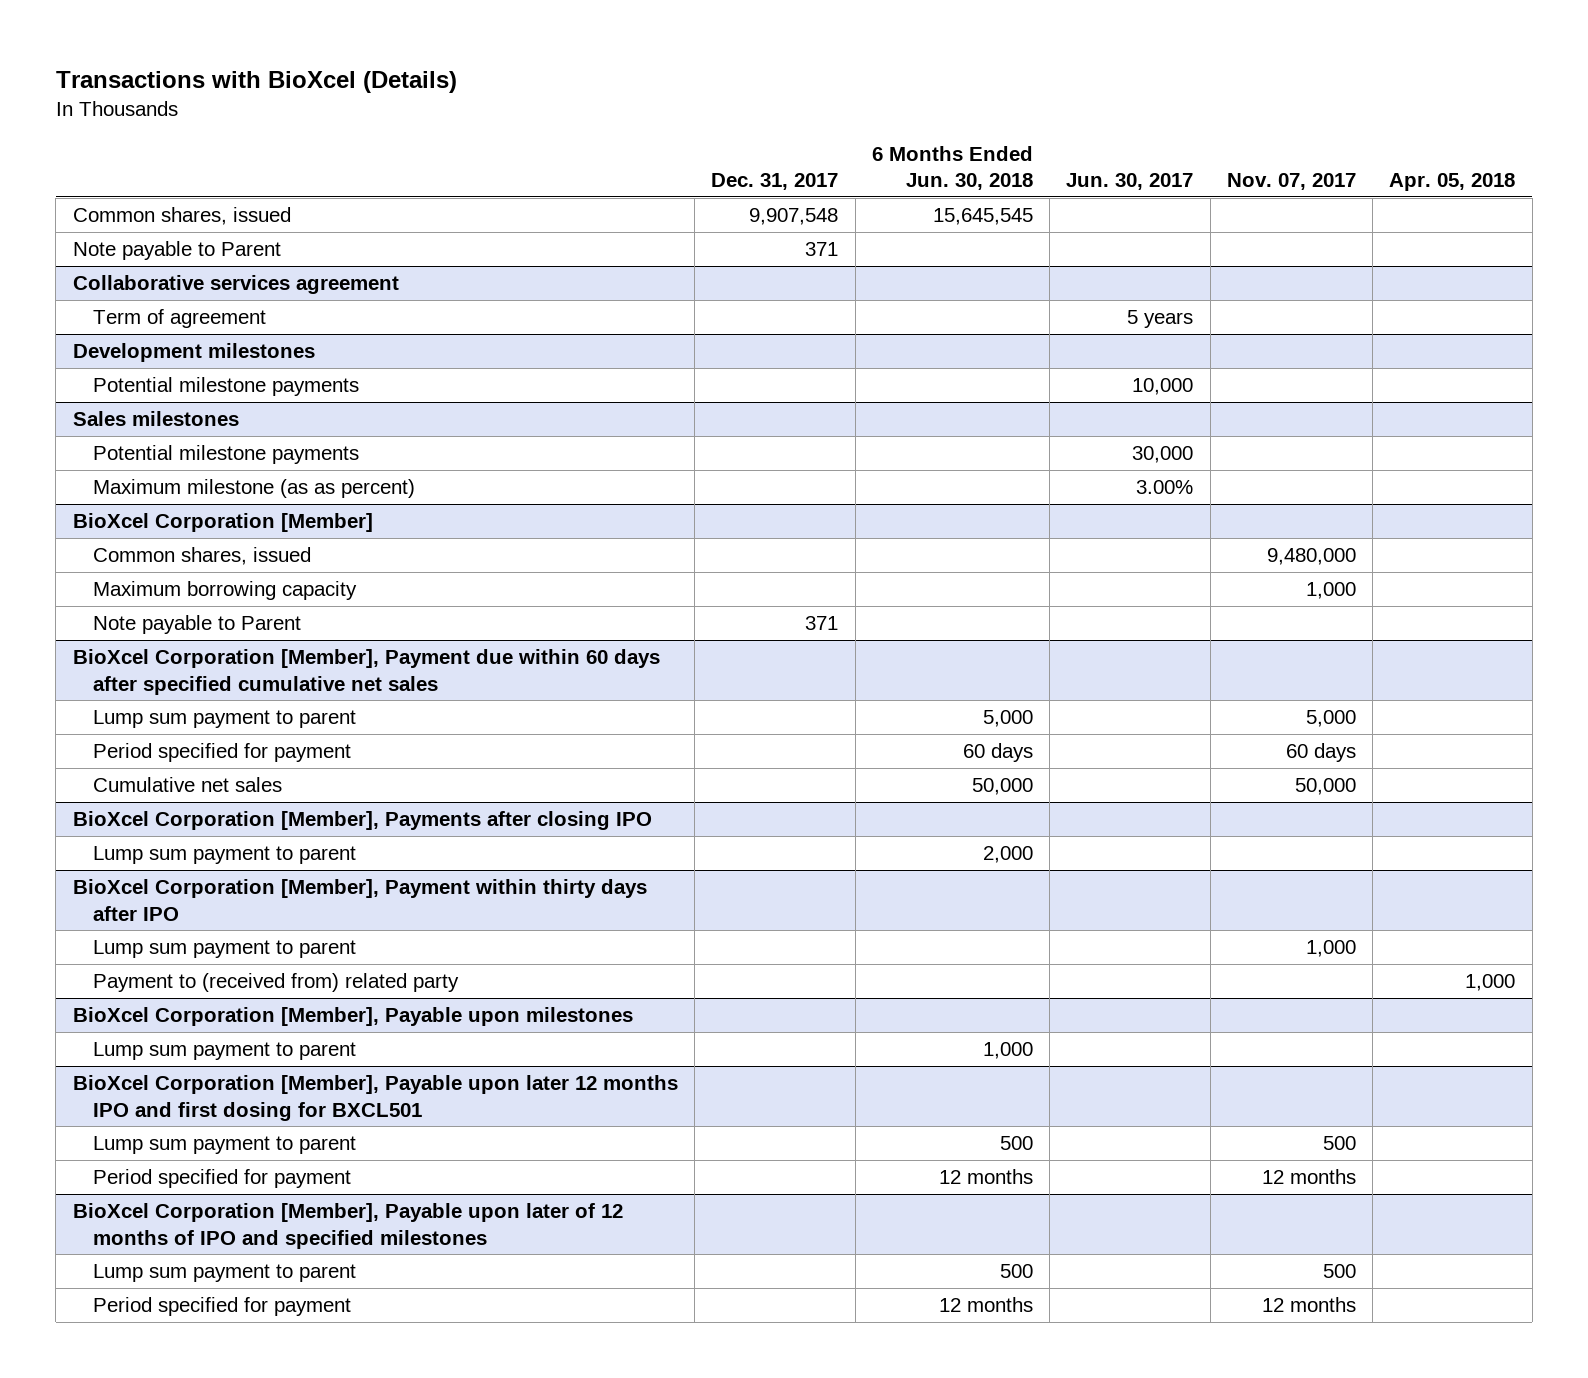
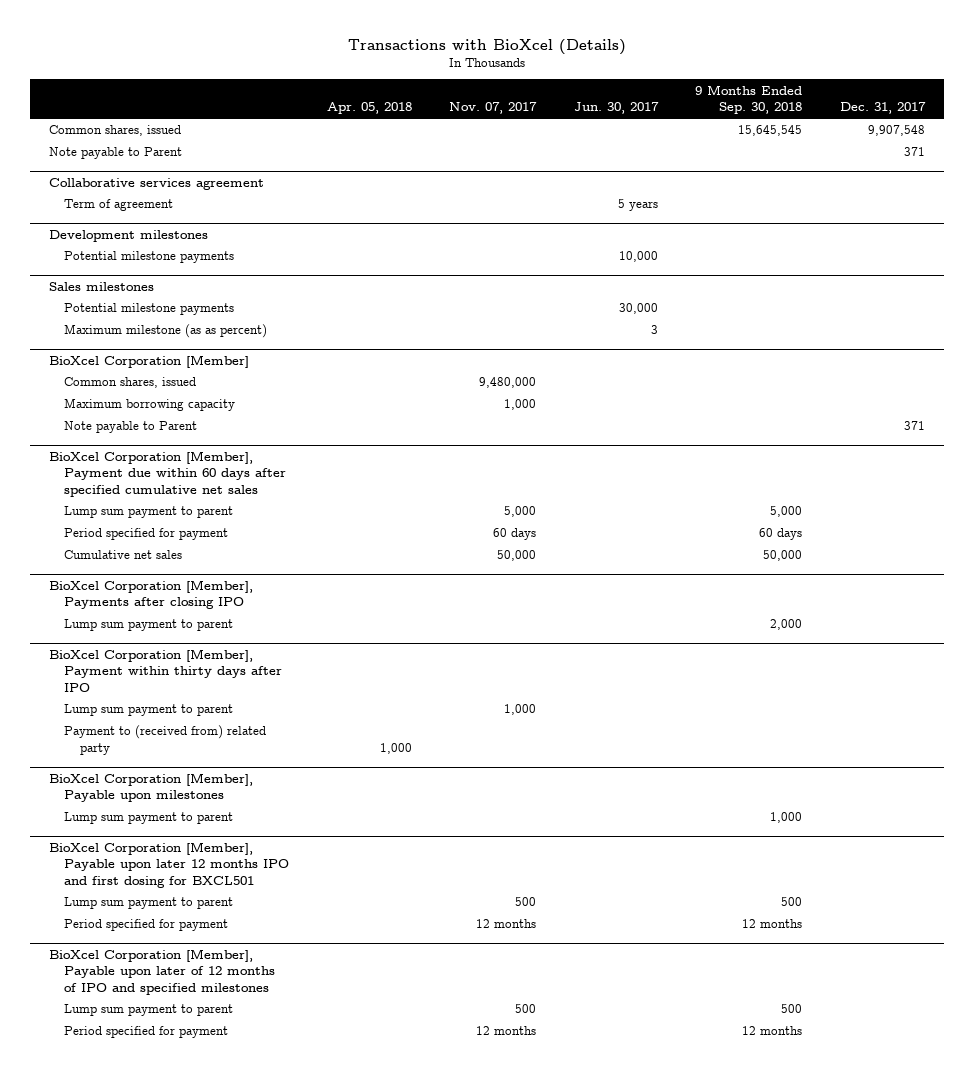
- | Dec. 31, 2017 | 6 Months Ended Jun. 30, 2018 | Jun. 30, 2017 | Nov. 07, 2017 | Apr. 05, 2018
+ | Apr. 05, 2018 | Nov. 07, 2017 | Jun. 30, 2017 | 9 Months Ended Sep. 30, 2018 | Dec. 31, 2017
@ Sales milestones
- Maximum milestone (as as percent) | | | 3.00% | |
+ Maximum milestone (as as percent) | | | 3 | |

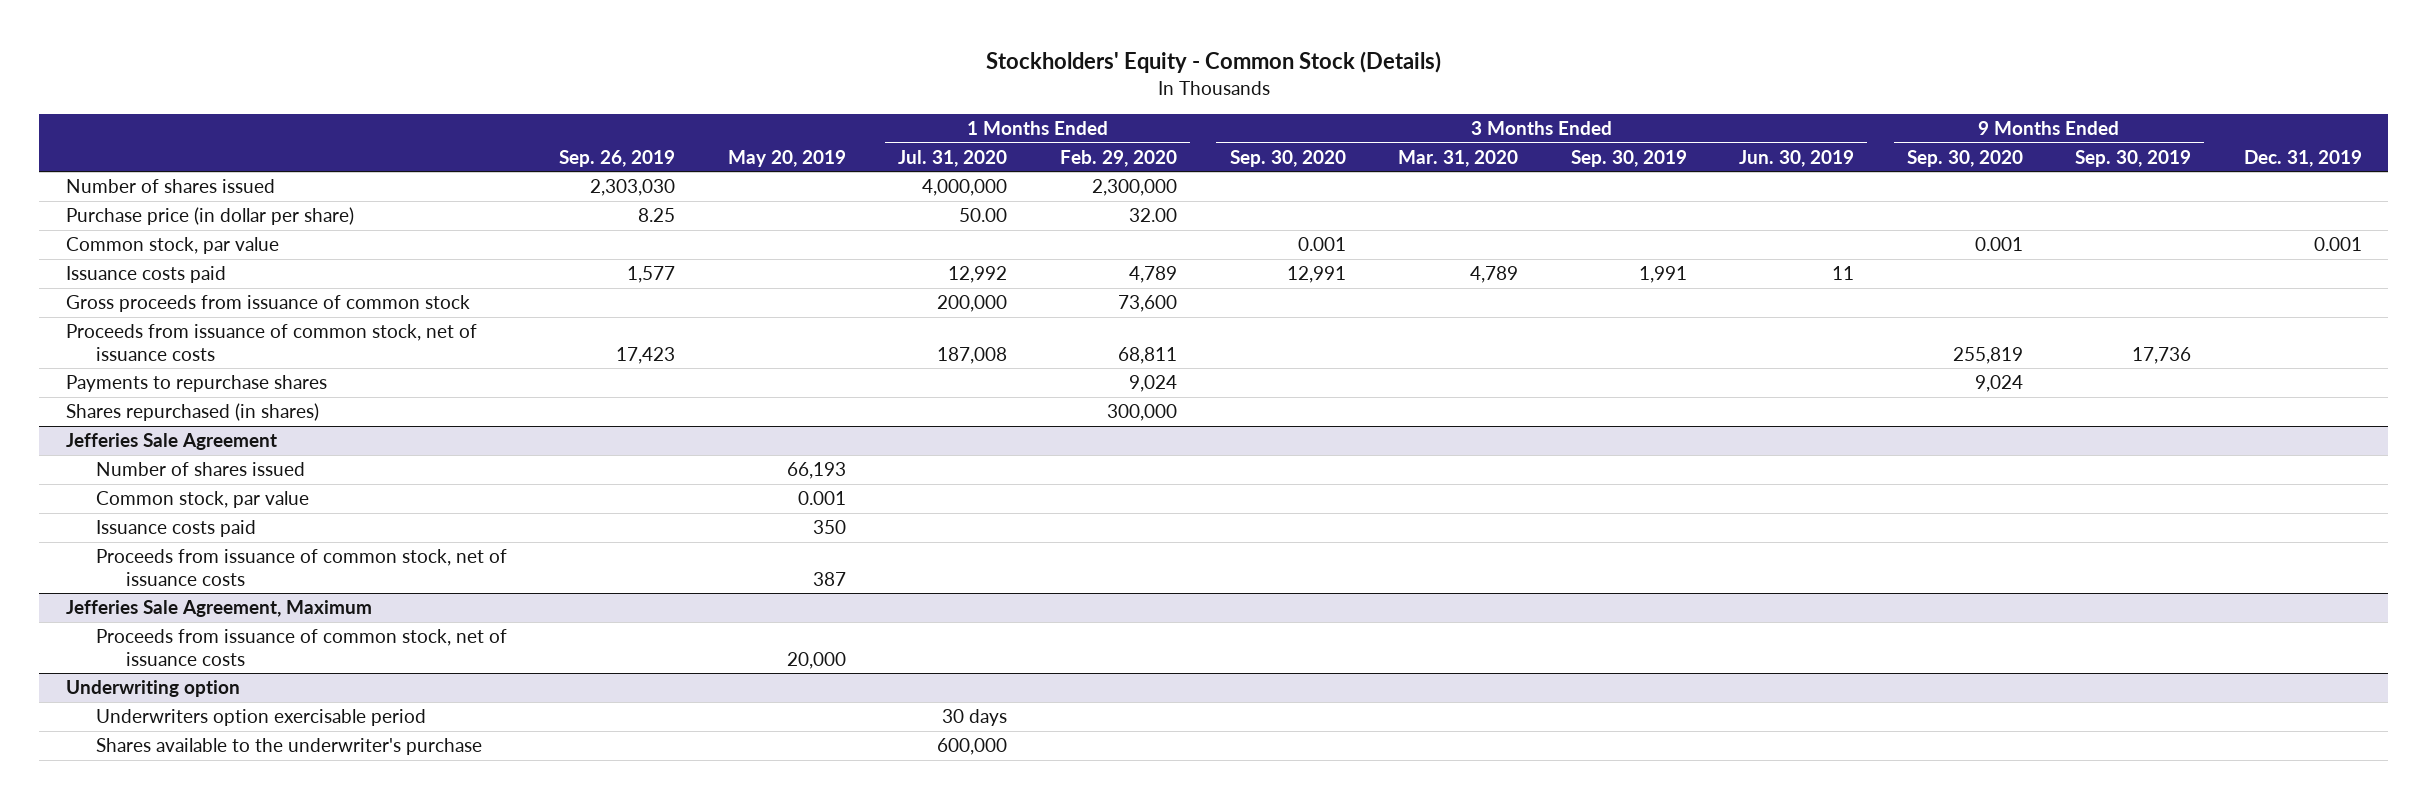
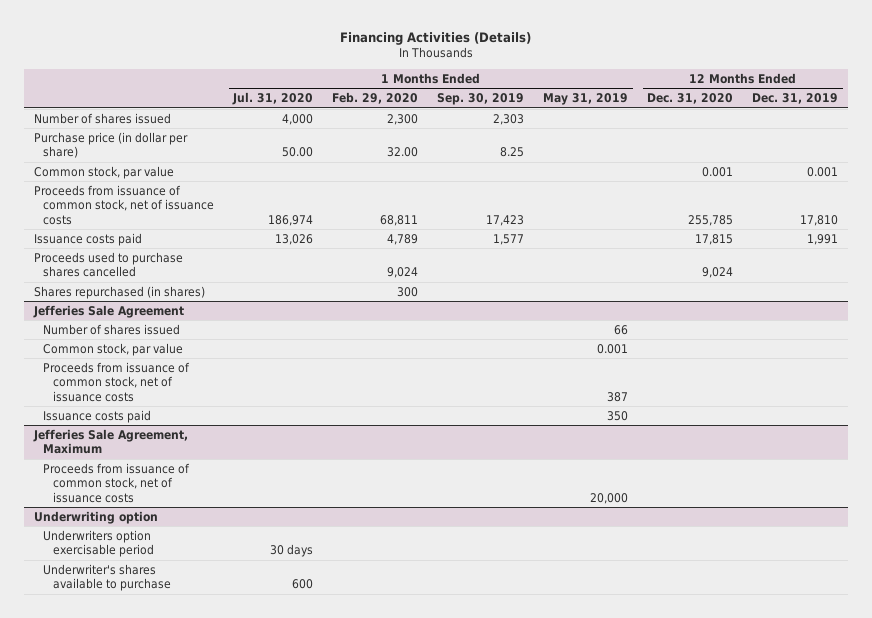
- Stockholders' Equity - Common Stock (Details)
+ Financing Activities (Details)
- | Sep. 26, 2019 | May 20, 2019 | 1 Months Ended Jul. 31, 2020 | 1 Months Ended Feb. 29, 2020 | 3 Months Ended Sep. 30, 2020 | 3 Months Ended Mar. 31, 2020 | 3 Months Ended Sep. 30, 2019 | 3 Months Ended Jun. 30, 2019 | 9 Months Ended Sep. 30, 2020 | 9 Months Ended Sep. 30, 2019 | Dec. 31, 2019
+ | 1 Months Ended Jul. 31, 2020 | 1 Months Ended Feb. 29, 2020 | 1 Months Ended Sep. 30, 2019 | 1 Months Ended May 31, 2019 | 12 Months Ended Dec. 31, 2020 | 12 Months Ended Dec. 31, 2019
- Number of shares issued | 2,303,030 | | 4,000,000 | 2,300,000 | | | | | | |
+ Number of shares issued | 4,000 | 2,300 | 2,303 | | |
- Issuance costs paid | 1,577 | | 12,992 | 4,789 | 12,991 | 4,789 | 1,991 | 11 | | |
- Gross proceeds from issuance of common stock | | | 200,000 | 73,600 | | | | | | |
- Proceeds from issuance of common stock, net of issuance costs | 17,423 | | 187,008 | 68,811 | | | | | 255,819 | 17,736 |
- Payments to repurchase shares | | | | 9,024 | | | | | 9,024 | |
- Shares repurchased (in shares) | | | | 300,000 | | | | | | |
+ Proceeds from issuance of common stock, net of issuance costs | 186,974 | 68,811 | 17,423 | | 255,785 | 17,810
+ Issuance costs paid | 13,026 | 4,789 | 1,577 | | 17,815 | 1,991
+ Proceeds used to purchase shares cancelled | | 9,024 | | | 9,024 |
+ Shares repurchased (in shares) | | 300 | | | |
@ Jefferies Sale Agreement
moved down: Issuance costs paid | | | | 350 | |
@ Underwriting option
- Shares available to the underwriter's purchase | | | 600,000 | | | | | | | |
+ Underwriter's shares available to purchase | 600 | | | | |

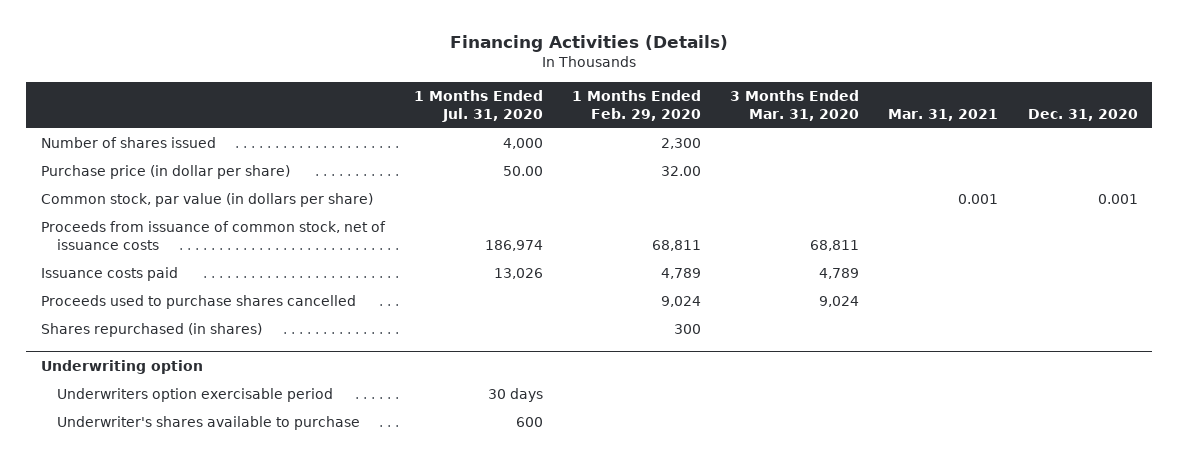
- | 1 Months Ended Jul. 31, 2020 | 1 Months Ended Feb. 29, 2020 | 1 Months Ended Sep. 30, 2019 | 1 Months Ended May 31, 2019 | 12 Months Ended Dec. 31, 2020 | 12 Months Ended Dec. 31, 2019
+ | 1 Months Ended Jul. 31, 2020 | 1 Months Ended Feb. 29, 2020 | 3 Months Ended Mar. 31, 2020 | Mar. 31, 2021 | Dec. 31, 2020
- Common stock, par value | | | | | 0.001 | 0.001
+ Common stock, par value (in dollars per share) | | | | 0.001 | 0.001
- Jefferies Sale Agreement
- Number of shares issued | | | | 66 | |
- Common stock, par value | | | | 0.001 | |
- Proceeds from issuance of common stock, net of issuance costs | | | | 387 | |
- Issuance costs paid | | | | 350 | |
- Jefferies Sale Agreement, Maximum
- Proceeds from issuance of common stock, net of issuance costs | | | | 20,000 | |

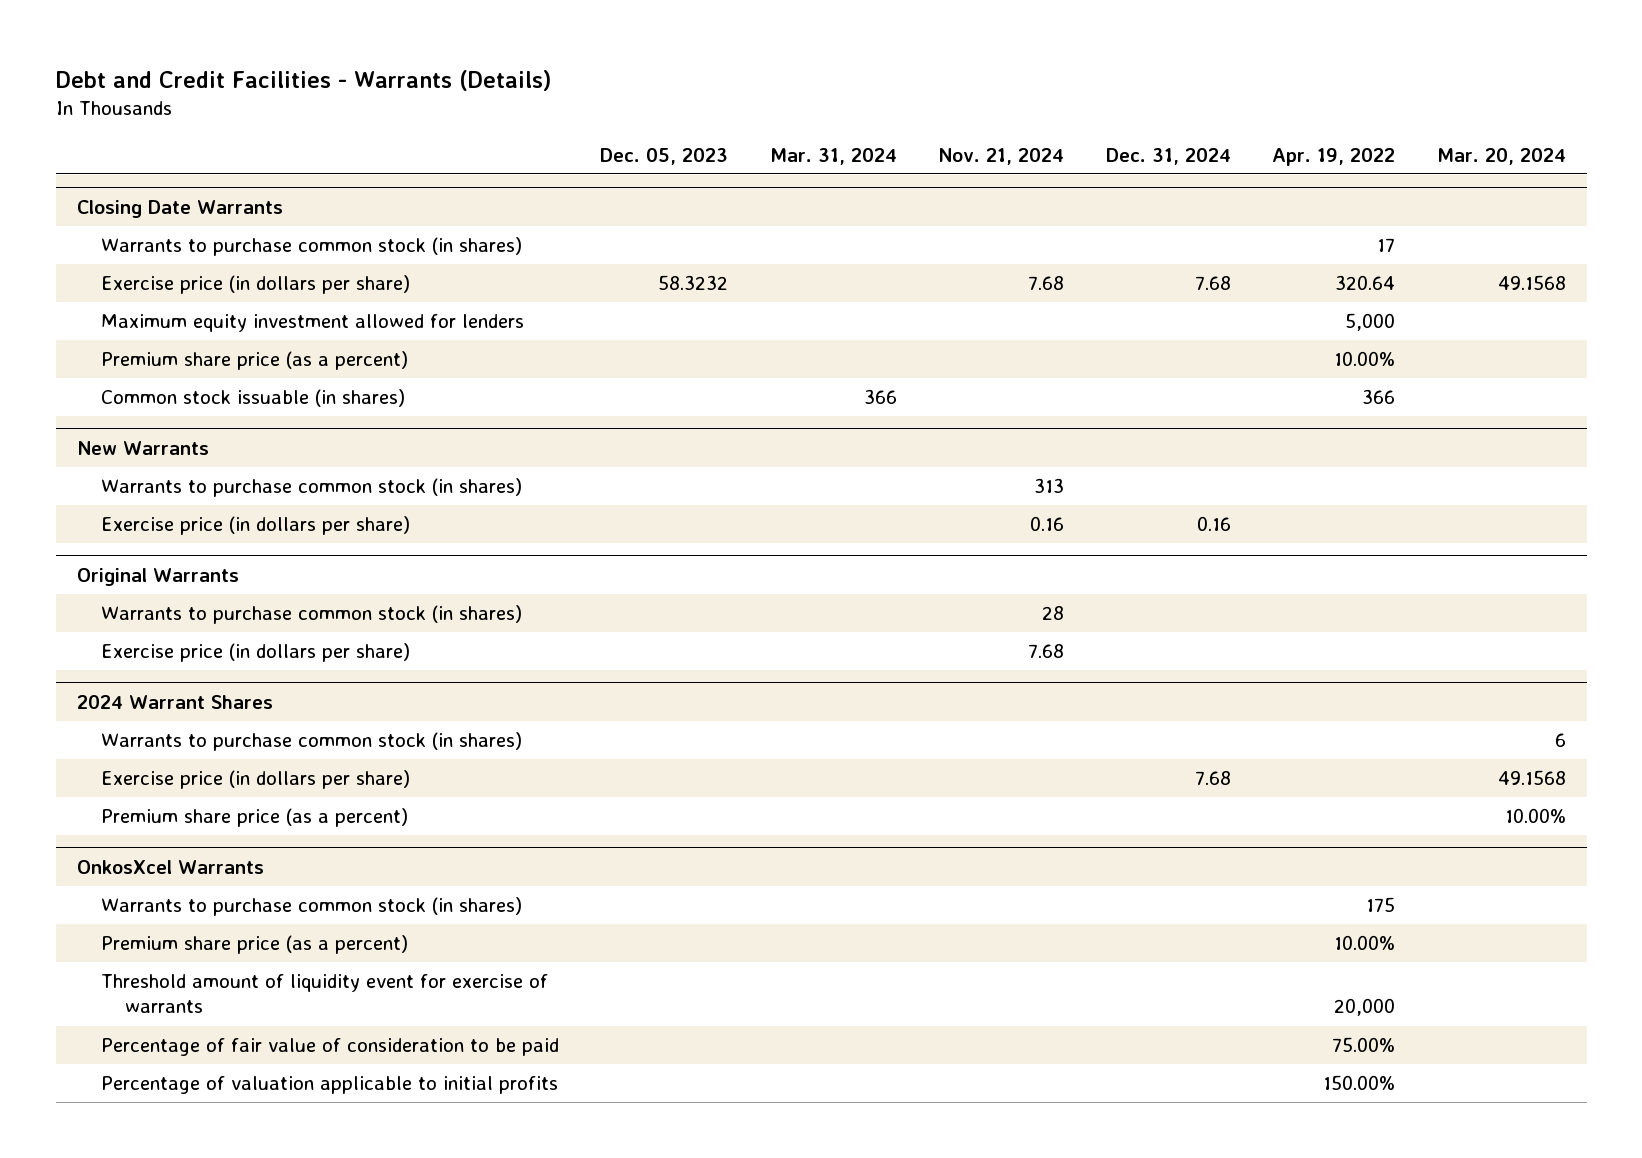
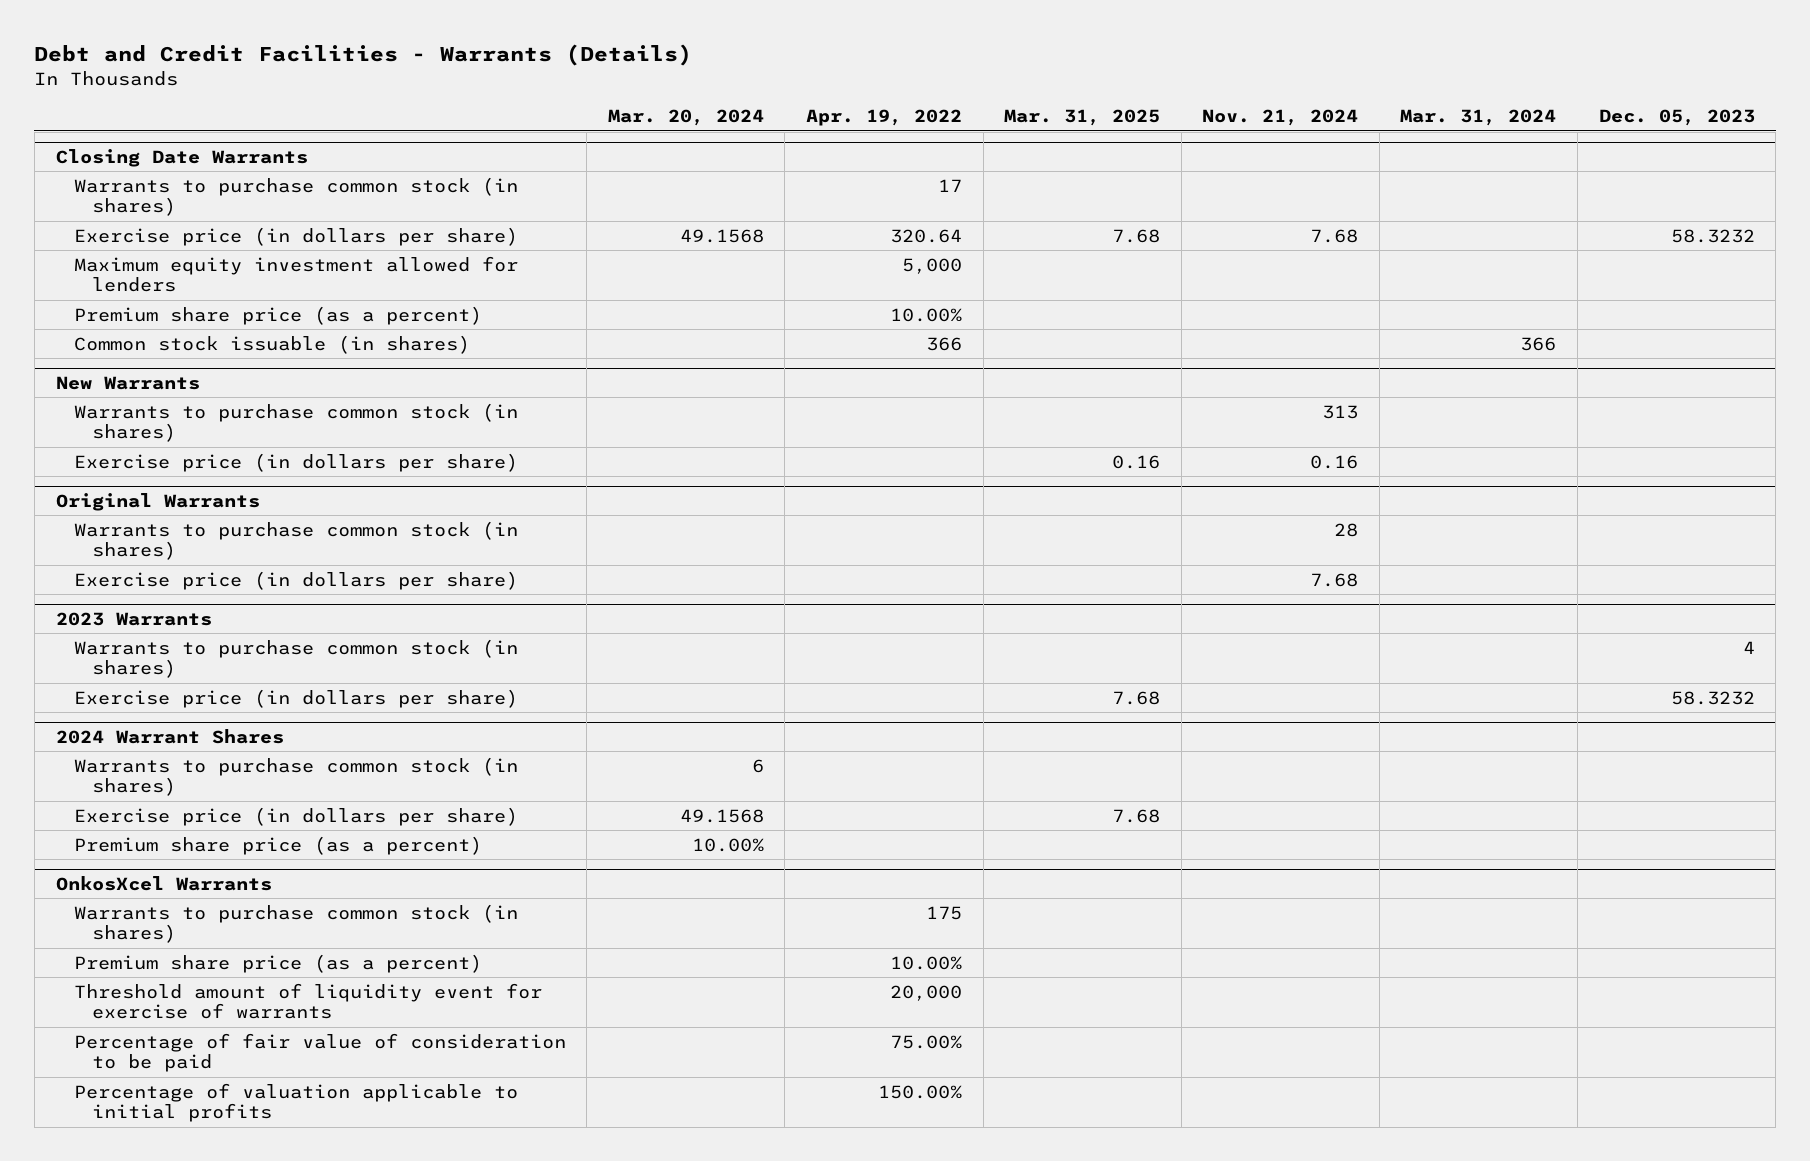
- | Dec. 05, 2023 | Mar. 31, 2024 | Nov. 21, 2024 | Dec. 31, 2024 | Apr. 19, 2022 | Mar. 20, 2024
+ | Mar. 20, 2024 | Apr. 19, 2022 | Mar. 31, 2025 | Nov. 21, 2024 | Mar. 31, 2024 | Dec. 05, 2023
+ 2023 Warrants
+ Warrants to purchase common stock (in shares) | | | | | | 4
+ Exercise price (in dollars per share) | | | 7.68 | | | 58.3232

